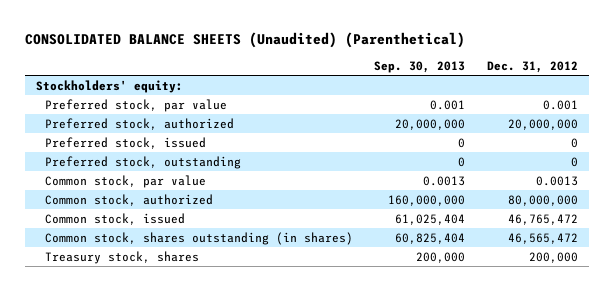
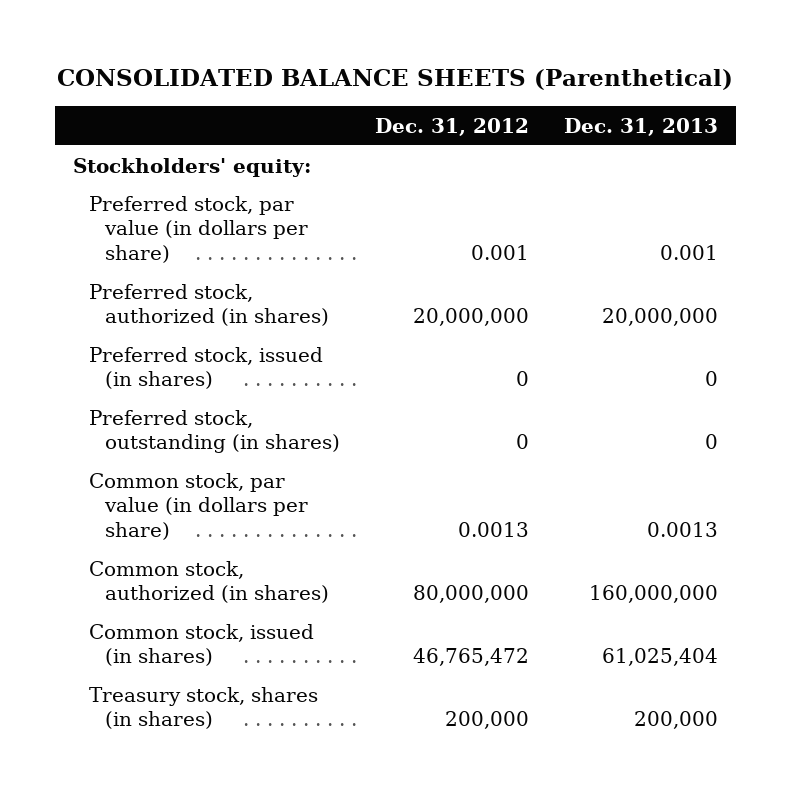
- CONSOLIDATED BALANCE SHEETS (Unaudited) (Parenthetical)
+ CONSOLIDATED BALANCE SHEETS (Parenthetical)
- | Sep. 30, 2013 | Dec. 31, 2012
+ | Dec. 31, 2012 | Dec. 31, 2013
- Preferred stock, par value | 0.001 | 0.001
- Preferred stock, authorized | 20,000,000 | 20,000,000
- Preferred stock, issued | 0 | 0
- Preferred stock, outstanding | 0 | 0
- Common stock, par value | 0.0013 | 0.0013
- Common stock, authorized | 160,000,000 | 80,000,000
- Common stock, issued | 61,025,404 | 46,765,472
- Common stock, shares outstanding (in shares) | 60,825,404 | 46,565,472
- Treasury stock, shares | 200,000 | 200,000
+ Preferred stock, par value (in dollars per share) | 0.001 | 0.001
+ Preferred stock, authorized (in shares) | 20,000,000 | 20,000,000
+ Preferred stock, issued (in shares) | 0 | 0
+ Preferred stock, outstanding (in shares) | 0 | 0
+ Common stock, par value (in dollars per share) | 0.0013 | 0.0013
+ Common stock, authorized (in shares) | 80,000,000 | 160,000,000
+ Common stock, issued (in shares) | 46,765,472 | 61,025,404
+ Treasury stock, shares (in shares) | 200,000 | 200,000

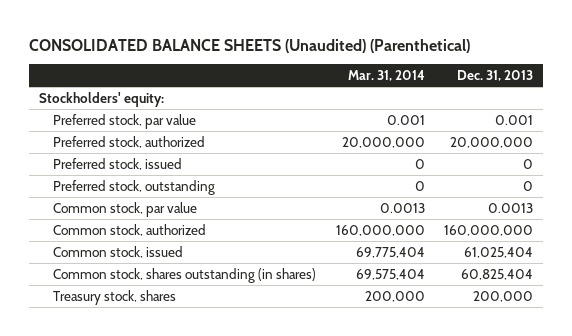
- CONSOLIDATED BALANCE SHEETS (Parenthetical)
+ CONSOLIDATED BALANCE SHEETS (Unaudited) (Parenthetical)
- | Dec. 31, 2012 | Dec. 31, 2013
+ | Mar. 31, 2014 | Dec. 31, 2013
- Preferred stock, par value (in dollars per share) | 0.001 | 0.001
- Preferred stock, authorized (in shares) | 20,000,000 | 20,000,000
- Preferred stock, issued (in shares) | 0 | 0
- Preferred stock, outstanding (in shares) | 0 | 0
- Common stock, par value (in dollars per share) | 0.0013 | 0.0013
- Common stock, authorized (in shares) | 80,000,000 | 160,000,000
- Common stock, issued (in shares) | 46,765,472 | 61,025,404
- Treasury stock, shares (in shares) | 200,000 | 200,000
+ Preferred stock, par value | 0.001 | 0.001
+ Preferred stock, authorized | 20,000,000 | 20,000,000
+ Preferred stock, issued | 0 | 0
+ Preferred stock, outstanding | 0 | 0
+ Common stock, par value | 0.0013 | 0.0013
+ Common stock, authorized | 160,000,000 | 160,000,000
+ Common stock, issued | 69,775,404 | 61,025,404
+ Common stock, shares outstanding (in shares) | 69,575,404 | 60,825,404
+ Treasury stock, shares | 200,000 | 200,000

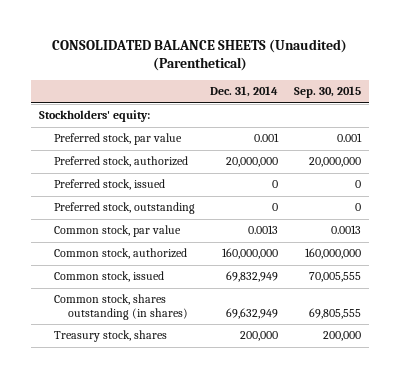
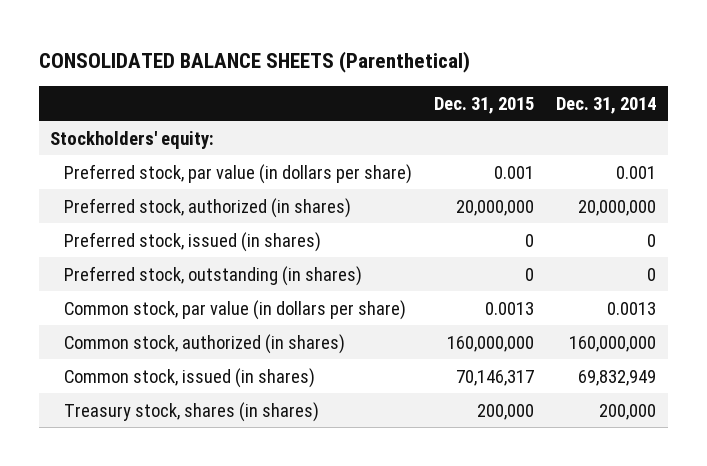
- CONSOLIDATED BALANCE SHEETS (Unaudited) (Parenthetical)
+ CONSOLIDATED BALANCE SHEETS (Parenthetical)
- | Dec. 31, 2014 | Sep. 30, 2015
+ | Dec. 31, 2015 | Dec. 31, 2014
- Preferred stock, par value | 0.001 | 0.001
- Preferred stock, authorized | 20,000,000 | 20,000,000
- Preferred stock, issued | 0 | 0
- Preferred stock, outstanding | 0 | 0
- Common stock, par value | 0.0013 | 0.0013
- Common stock, authorized | 160,000,000 | 160,000,000
- Common stock, issued | 69,832,949 | 70,005,555
- Common stock, shares outstanding (in shares) | 69,632,949 | 69,805,555
- Treasury stock, shares | 200,000 | 200,000
+ Preferred stock, par value (in dollars per share) | 0.001 | 0.001
+ Preferred stock, authorized (in shares) | 20,000,000 | 20,000,000
+ Preferred stock, issued (in shares) | 0 | 0
+ Preferred stock, outstanding (in shares) | 0 | 0
+ Common stock, par value (in dollars per share) | 0.0013 | 0.0013
+ Common stock, authorized (in shares) | 160,000,000 | 160,000,000
+ Common stock, issued (in shares) | 70,146,317 | 69,832,949
+ Treasury stock, shares (in shares) | 200,000 | 200,000

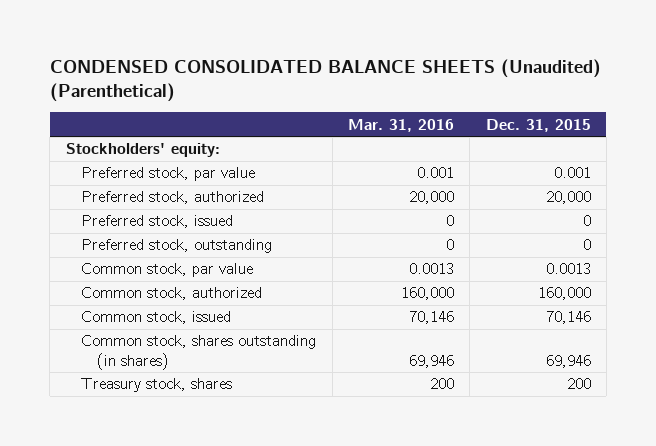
- CONSOLIDATED BALANCE SHEETS (Parenthetical)
+ CONDENSED CONSOLIDATED BALANCE SHEETS (Unaudited) (Parenthetical)
- | Dec. 31, 2015 | Dec. 31, 2014
+ | Mar. 31, 2016 | Dec. 31, 2015
- Preferred stock, par value (in dollars per share) | 0.001 | 0.001
- Preferred stock, authorized (in shares) | 20,000,000 | 20,000,000
- Preferred stock, issued (in shares) | 0 | 0
- Preferred stock, outstanding (in shares) | 0 | 0
- Common stock, par value (in dollars per share) | 0.0013 | 0.0013
- Common stock, authorized (in shares) | 160,000,000 | 160,000,000
- Common stock, issued (in shares) | 70,146,317 | 69,832,949
- Treasury stock, shares (in shares) | 200,000 | 200,000
+ Preferred stock, par value | 0.001 | 0.001
+ Preferred stock, authorized | 20,000 | 20,000
+ Preferred stock, issued | 0 | 0
+ Preferred stock, outstanding | 0 | 0
+ Common stock, par value | 0.0013 | 0.0013
+ Common stock, authorized | 160,000 | 160,000
+ Common stock, issued | 70,146 | 70,146
+ Common stock, shares outstanding (in shares) | 69,946 | 69,946
+ Treasury stock, shares | 200 | 200

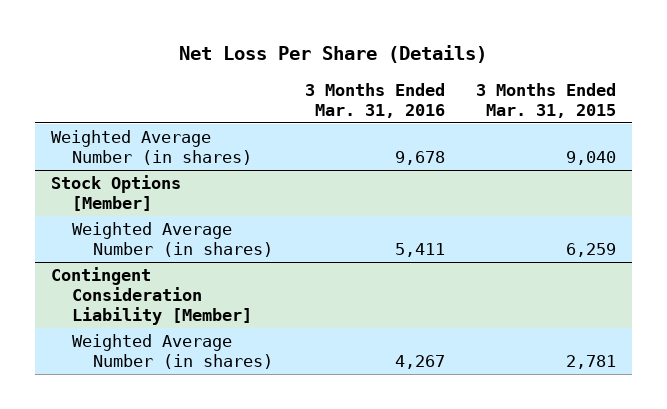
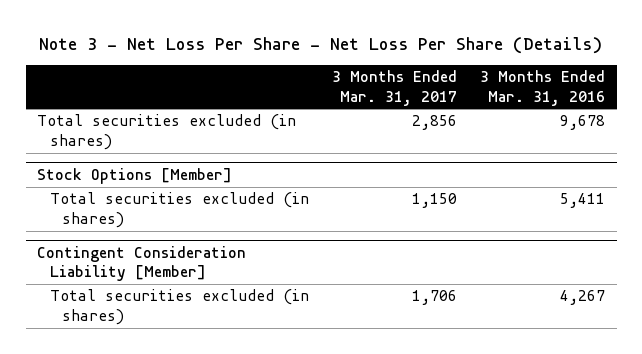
- Net Loss Per Share (Details)
+ Note 3 - Net Loss Per Share - Net Loss Per Share (Details)
- | 3 Months Ended Mar. 31, 2016 | 3 Months Ended Mar. 31, 2015
+ | 3 Months Ended Mar. 31, 2017 | 3 Months Ended Mar. 31, 2016
- Weighted Average Number (in shares) | 9,678 | 9,040
+ Total securities excluded (in shares) | 2,856 | 9,678
@ Stock Options [Member]
- Weighted Average Number (in shares) | 5,411 | 6,259
+ Total securities excluded (in shares) | 1,150 | 5,411
@ Contingent Consideration Liability [Member]
- Weighted Average Number (in shares) | 4,267 | 2,781
+ Total securities excluded (in shares) | 1,706 | 4,267

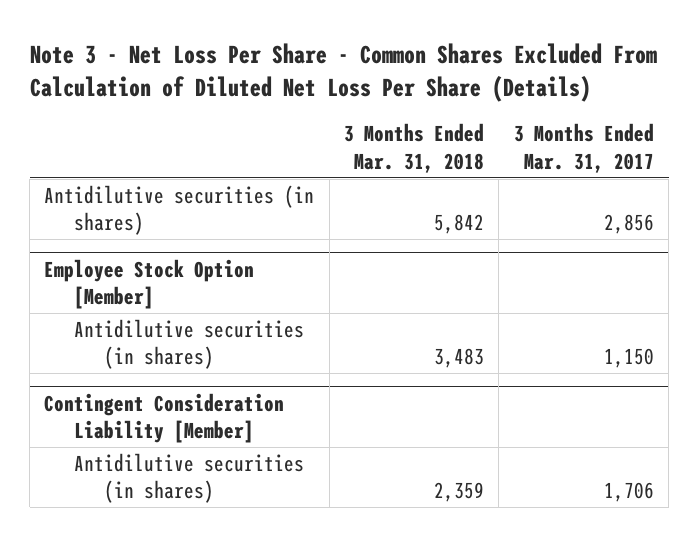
- Note 3 - Net Loss Per Share - Net Loss Per Share (Details)
+ Note 3 - Net Loss Per Share - Common Shares Excluded From Calculation of Diluted Net Loss Per Share (Details)
- | 3 Months Ended Mar. 31, 2017 | 3 Months Ended Mar. 31, 2016
+ | 3 Months Ended Mar. 31, 2018 | 3 Months Ended Mar. 31, 2017
- Total securities excluded (in shares) | 2,856 | 9,678
- Stock Options [Member]
- Total securities excluded (in shares) | 1,150 | 5,411
+ Antidilutive securities (in shares) | 5,842 | 2,856
+ Employee Stock Option [Member]
+ Antidilutive securities (in shares) | 3,483 | 1,150
@ Contingent Consideration Liability [Member]
- Total securities excluded (in shares) | 1,706 | 4,267
+ Antidilutive securities (in shares) | 2,359 | 1,706

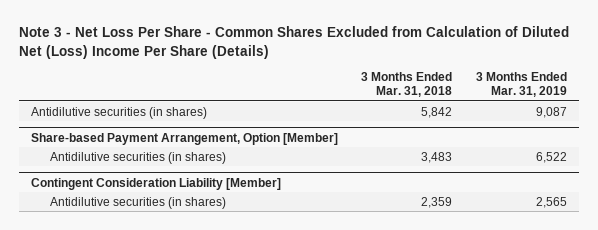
- Note 3 - Net Loss Per Share - Common Shares Excluded From Calculation of Diluted Net Loss Per Share (Details)
+ Note 3 - Net Loss Per Share - Common Shares Excluded from Calculation of Diluted Net (Loss) Income Per Share (Details)
- | 3 Months Ended Mar. 31, 2018 | 3 Months Ended Mar. 31, 2017
+ | 3 Months Ended Mar. 31, 2018 | 3 Months Ended Mar. 31, 2019
- Employee Stock Option [Member]
+ Share-based Payment Arrangement, Option [Member]

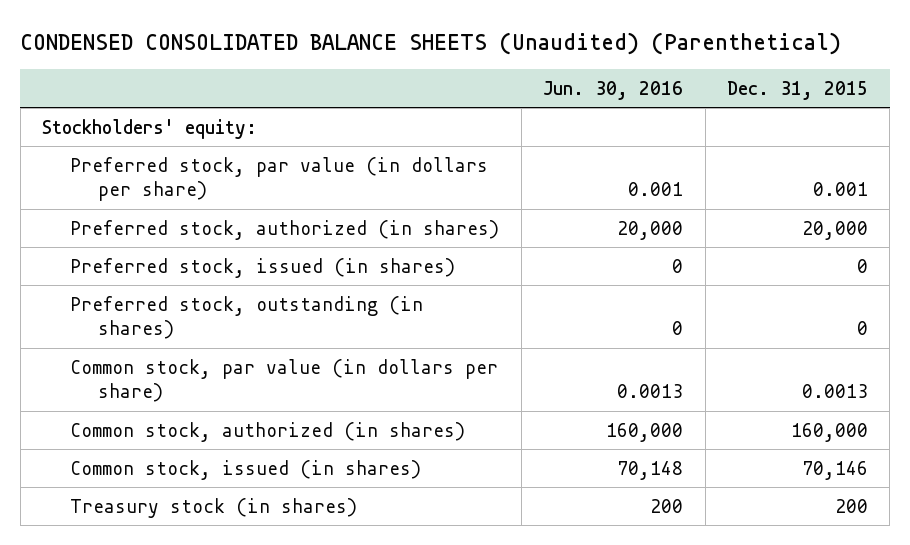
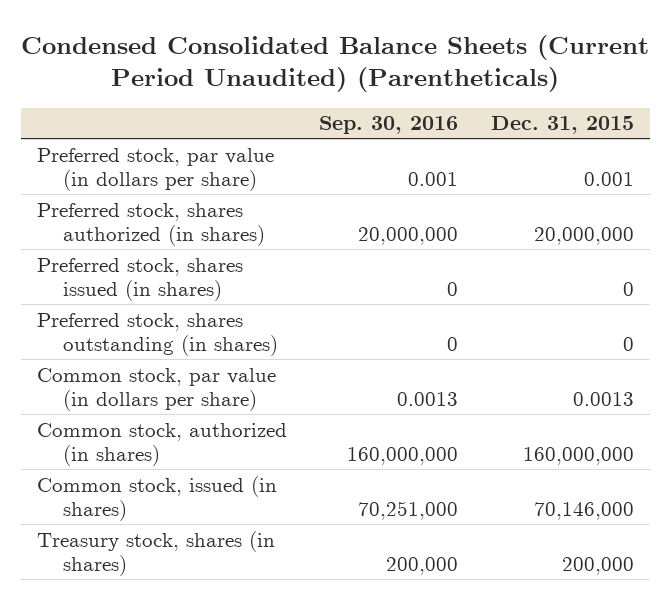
- CONDENSED CONSOLIDATED BALANCE SHEETS (Unaudited) (Parenthetical)
+ Condensed Consolidated Balance Sheets (Current Period Unaudited) (Parentheticals)
- | Jun. 30, 2016 | Dec. 31, 2015
+ | Sep. 30, 2016 | Dec. 31, 2015
- Stockholders' equity:
- Preferred stock, authorized (in shares) | 20,000 | 20,000
- Preferred stock, issued (in shares) | 0 | 0
- Preferred stock, outstanding (in shares) | 0 | 0
+ Preferred stock, shares authorized (in shares) | 20,000,000 | 20,000,000
+ Preferred stock, shares issued (in shares) | 0 | 0
+ Preferred stock, shares outstanding (in shares) | 0 | 0
- Common stock, authorized (in shares) | 160,000 | 160,000
- Common stock, issued (in shares) | 70,148 | 70,146
- Treasury stock (in shares) | 200 | 200
+ Common stock, authorized (in shares) | 160,000,000 | 160,000,000
+ Common stock, issued (in shares) | 70,251,000 | 70,146,000
+ Treasury stock, shares (in shares) | 200,000 | 200,000

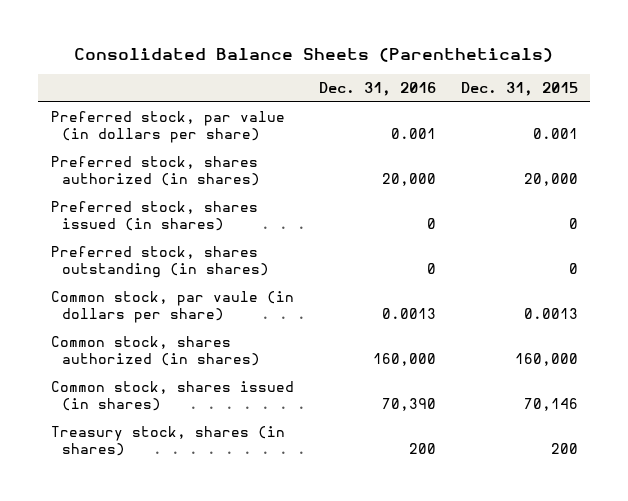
- Condensed Consolidated Balance Sheets (Current Period Unaudited) (Parentheticals)
+ Consolidated Balance Sheets (Parentheticals)
- | Sep. 30, 2016 | Dec. 31, 2015
+ | Dec. 31, 2016 | Dec. 31, 2015
- Preferred stock, shares authorized (in shares) | 20,000,000 | 20,000,000
+ Preferred stock, shares authorized (in shares) | 20,000 | 20,000
- Common stock, par value (in dollars per share) | 0.0013 | 0.0013
- Common stock, authorized (in shares) | 160,000,000 | 160,000,000
- Common stock, issued (in shares) | 70,251,000 | 70,146,000
- Treasury stock, shares (in shares) | 200,000 | 200,000
+ Common stock, par vaule (in dollars per share) | 0.0013 | 0.0013
+ Common stock, shares authorized (in shares) | 160,000 | 160,000
+ Common stock, shares issued (in shares) | 70,390 | 70,146
+ Treasury stock, shares (in shares) | 200 | 200

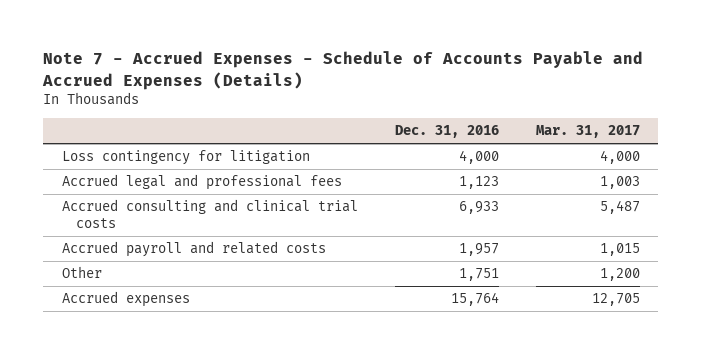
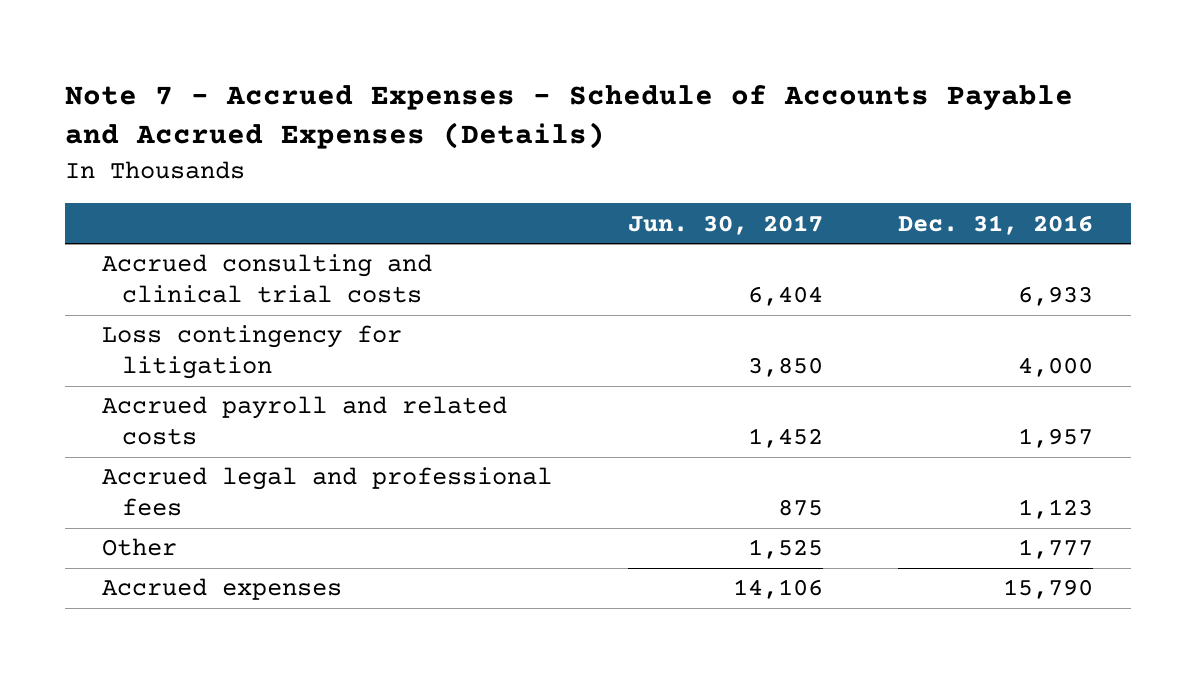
- | Dec. 31, 2016 | Mar. 31, 2017
+ | Jun. 30, 2017 | Dec. 31, 2016
moved down: Loss contingency for litigation | 3,850 | 4,000
- Other | 1,751 | 1,200
- Accrued expenses | 15,764 | 12,705
moved down: Accrued legal and professional fees | 875 | 1,123
+ Other | 1,525 | 1,777
+ Accrued expenses | 14,106 | 15,790

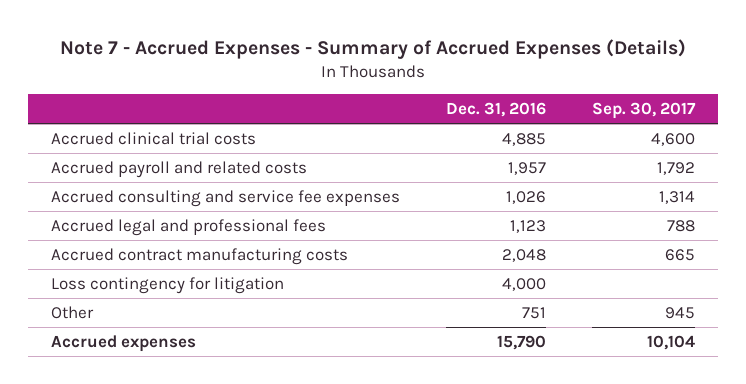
- Note 7 - Accrued Expenses - Schedule of Accounts Payable and Accrued Expenses (Details)
+ Note 7 - Accrued Expenses - Summary of Accrued Expenses (Details)
- | Jun. 30, 2017 | Dec. 31, 2016
+ | Dec. 31, 2016 | Sep. 30, 2017
- Accrued consulting and clinical trial costs | 6,404 | 6,933
+ Accrued clinical trial costs | 4,885 | 4,600
+ Accrued consulting and service fee expenses | 1,026 | 1,314
- Other | 1,525 | 1,777
+ Accrued contract manufacturing costs | 2,048 | 665
moved down: Loss contingency for litigation | 4,000 |
+ Other | 751 | 945

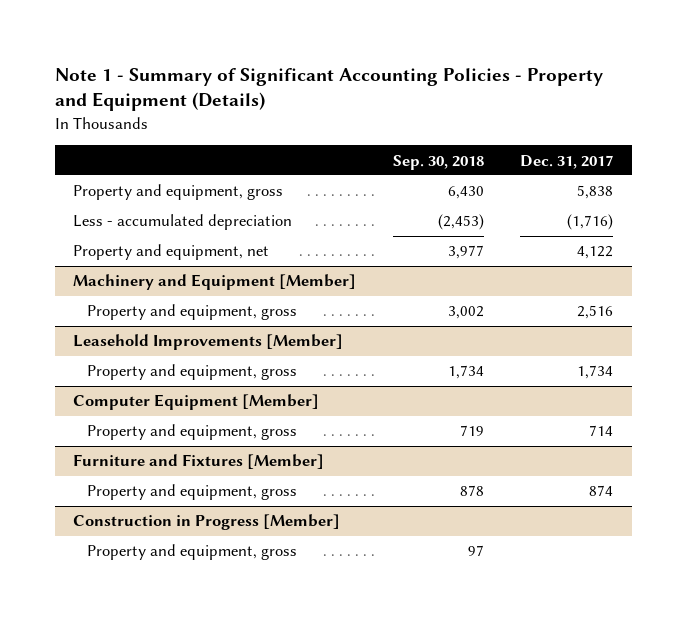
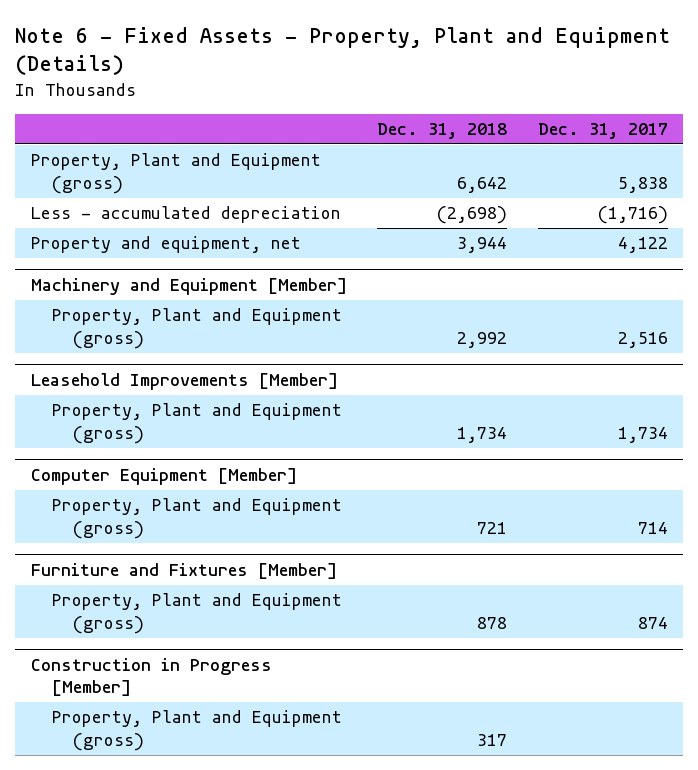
- Note 1 - Summary of Significant Accounting Policies - Property and Equipment (Details)
+ Note 6 - Fixed Assets - Property, Plant and Equipment (Details)
- | Sep. 30, 2018 | Dec. 31, 2017
+ | Dec. 31, 2018 | Dec. 31, 2017
- Property and equipment, gross | 6,430 | 5,838
+ Property, Plant and Equipment (gross) | 6,642 | 5,838
@ Machinery and Equipment [Member]
- Property and equipment, gross | 3,002 | 2,516
+ Property, Plant and Equipment (gross) | 2,992 | 2,516
@ Leasehold Improvements [Member]
- Property and equipment, gross | 1,734 | 1,734
+ Property, Plant and Equipment (gross) | 1,734 | 1,734
@ Computer Equipment [Member]
- Property and equipment, gross | 719 | 714
+ Property, Plant and Equipment (gross) | 721 | 714
@ Furniture and Fixtures [Member]
- Property and equipment, gross | 878 | 874
+ Property, Plant and Equipment (gross) | 878 | 874
@ Construction in Progress [Member]
- Property and equipment, gross | 97 |
+ Property, Plant and Equipment (gross) | 317 |

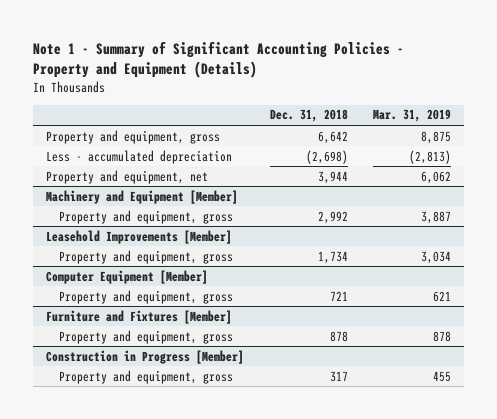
- Note 6 - Fixed Assets - Property, Plant and Equipment (Details)
+ Note 1 - Summary of Significant Accounting Policies - Property and Equipment (Details)
- | Dec. 31, 2018 | Dec. 31, 2017
+ | Dec. 31, 2018 | Mar. 31, 2019
- Property, Plant and Equipment (gross) | 6,642 | 5,838
+ Property and equipment, gross | 6,642 | 8,875
@ Machinery and Equipment [Member]
- Property, Plant and Equipment (gross) | 2,992 | 2,516
+ Property and equipment, gross | 2,992 | 3,887
@ Leasehold Improvements [Member]
- Property, Plant and Equipment (gross) | 1,734 | 1,734
+ Property and equipment, gross | 1,734 | 3,034
@ Computer Equipment [Member]
- Property, Plant and Equipment (gross) | 721 | 714
+ Property and equipment, gross | 721 | 621
@ Furniture and Fixtures [Member]
- Property, Plant and Equipment (gross) | 878 | 874
+ Property and equipment, gross | 878 | 878
@ Construction in Progress [Member]
- Property, Plant and Equipment (gross) | 317 |
+ Property and equipment, gross | 317 | 455

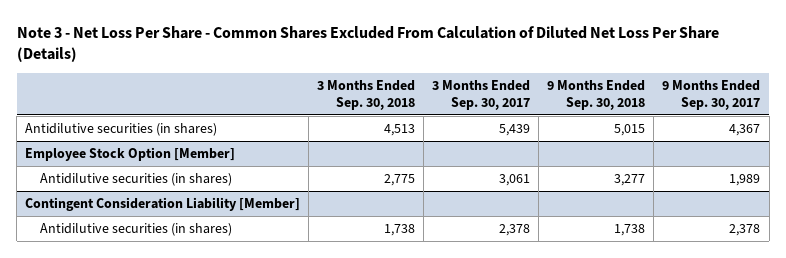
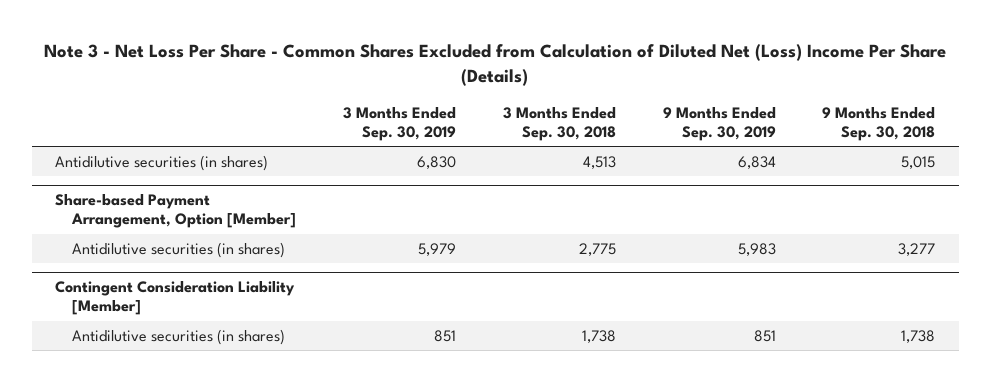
- Note 3 - Net Loss Per Share - Common Shares Excluded From Calculation of Diluted Net Loss Per Share (Details)
+ Note 3 - Net Loss Per Share - Common Shares Excluded from Calculation of Diluted Net (Loss) Income Per Share (Details)
- | 3 Months Ended Sep. 30, 2018 | 3 Months Ended Sep. 30, 2017 | 9 Months Ended Sep. 30, 2018 | 9 Months Ended Sep. 30, 2017
+ | 3 Months Ended Sep. 30, 2019 | 3 Months Ended Sep. 30, 2018 | 9 Months Ended Sep. 30, 2019 | 9 Months Ended Sep. 30, 2018
- Employee Stock Option [Member]
+ Share-based Payment Arrangement, Option [Member]

